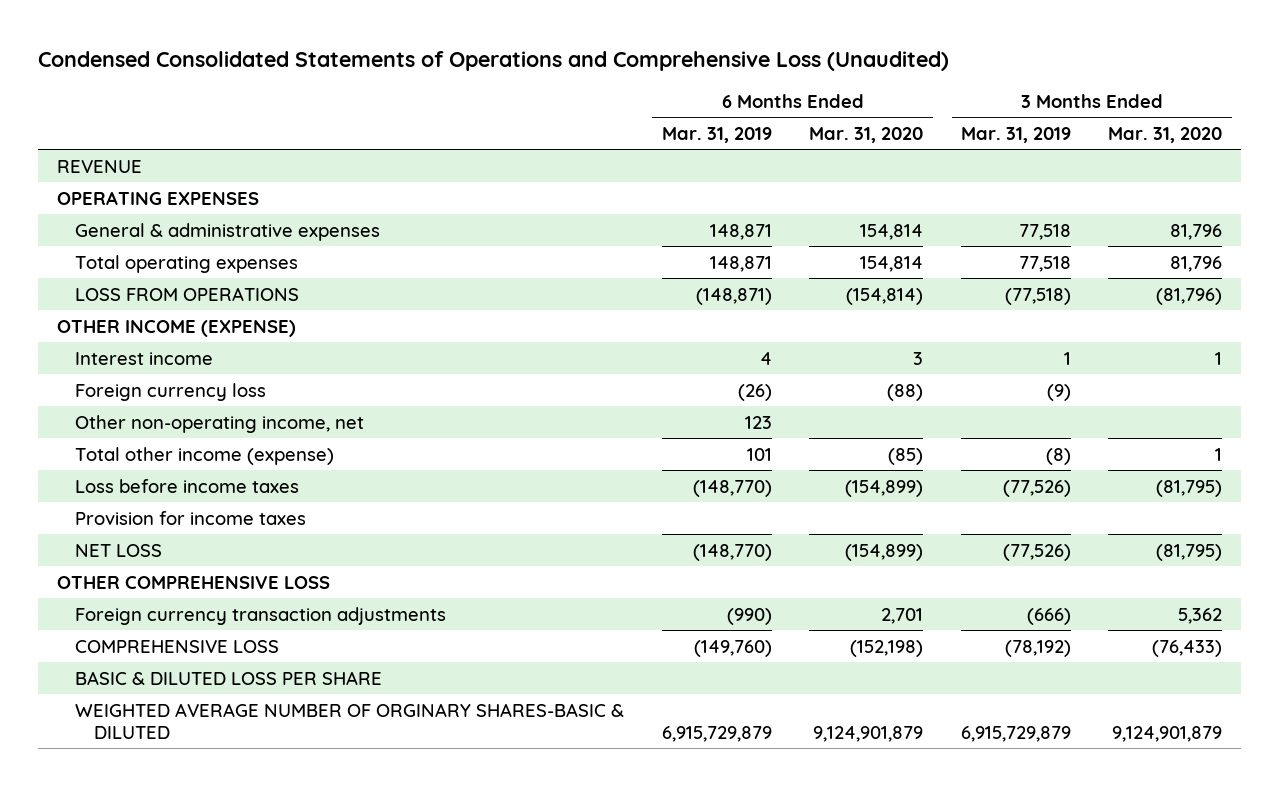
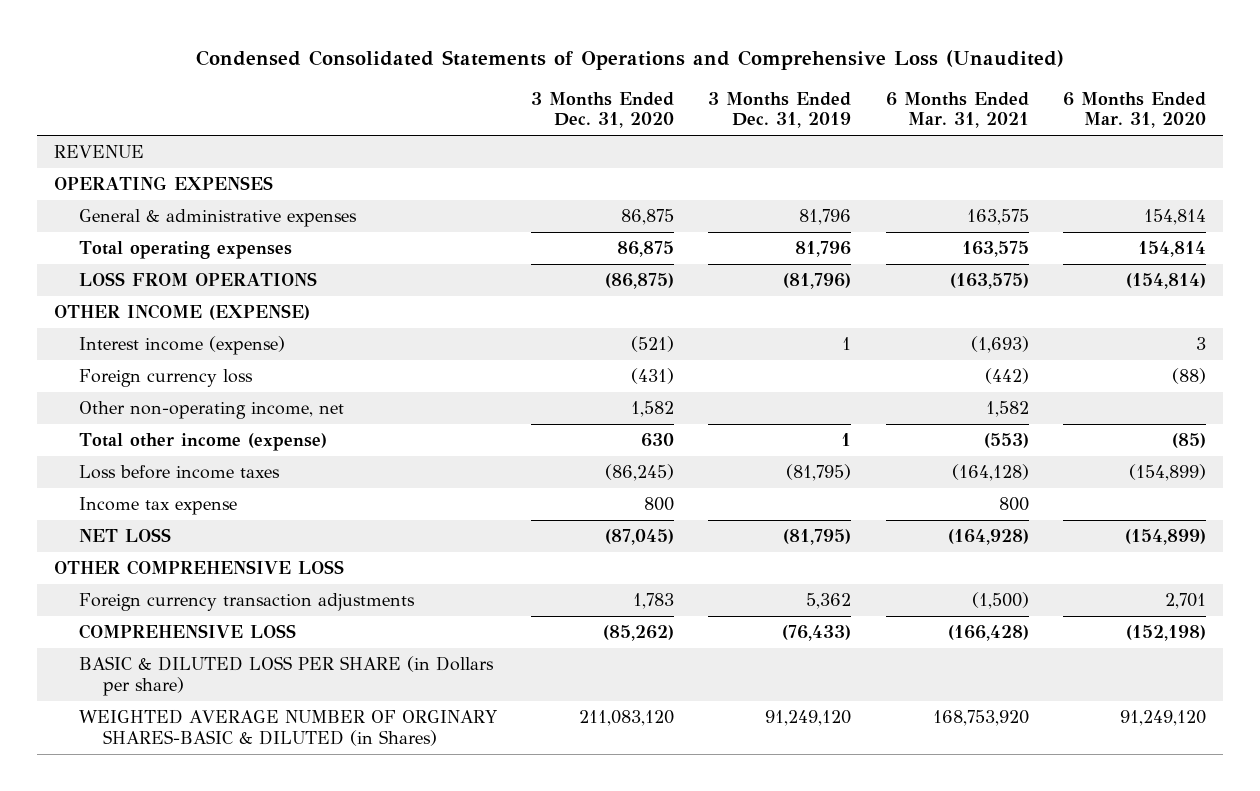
- | 6 Months Ended Mar. 31, 2019 | 6 Months Ended Mar. 31, 2020 | 3 Months Ended Mar. 31, 2019 | 3 Months Ended Mar. 31, 2020
+ | 3 Months Ended Dec. 31, 2020 | 3 Months Ended Dec. 31, 2019 | 6 Months Ended Mar. 31, 2021 | 6 Months Ended Mar. 31, 2020
- Interest income | 4 | 3 | 1 | 1
+ Interest income (expense) | (521) | 1 | (1,693) | 3
- Provision for income taxes
+ Income tax expense | 800 | | 800 |
- BASIC & DILUTED LOSS PER SHARE
- WEIGHTED AVERAGE NUMBER OF ORGINARY SHARES-BASIC & DILUTED | 6,915,729,879 | 9,124,901,879 | 6,915,729,879 | 9,124,901,879
+ BASIC & DILUTED LOSS PER SHARE (in Dollars per share)
+ WEIGHTED AVERAGE NUMBER OF ORGINARY SHARES-BASIC & DILUTED (in Shares) | 211,083,120 | 91,249,120 | 168,753,920 | 91,249,120

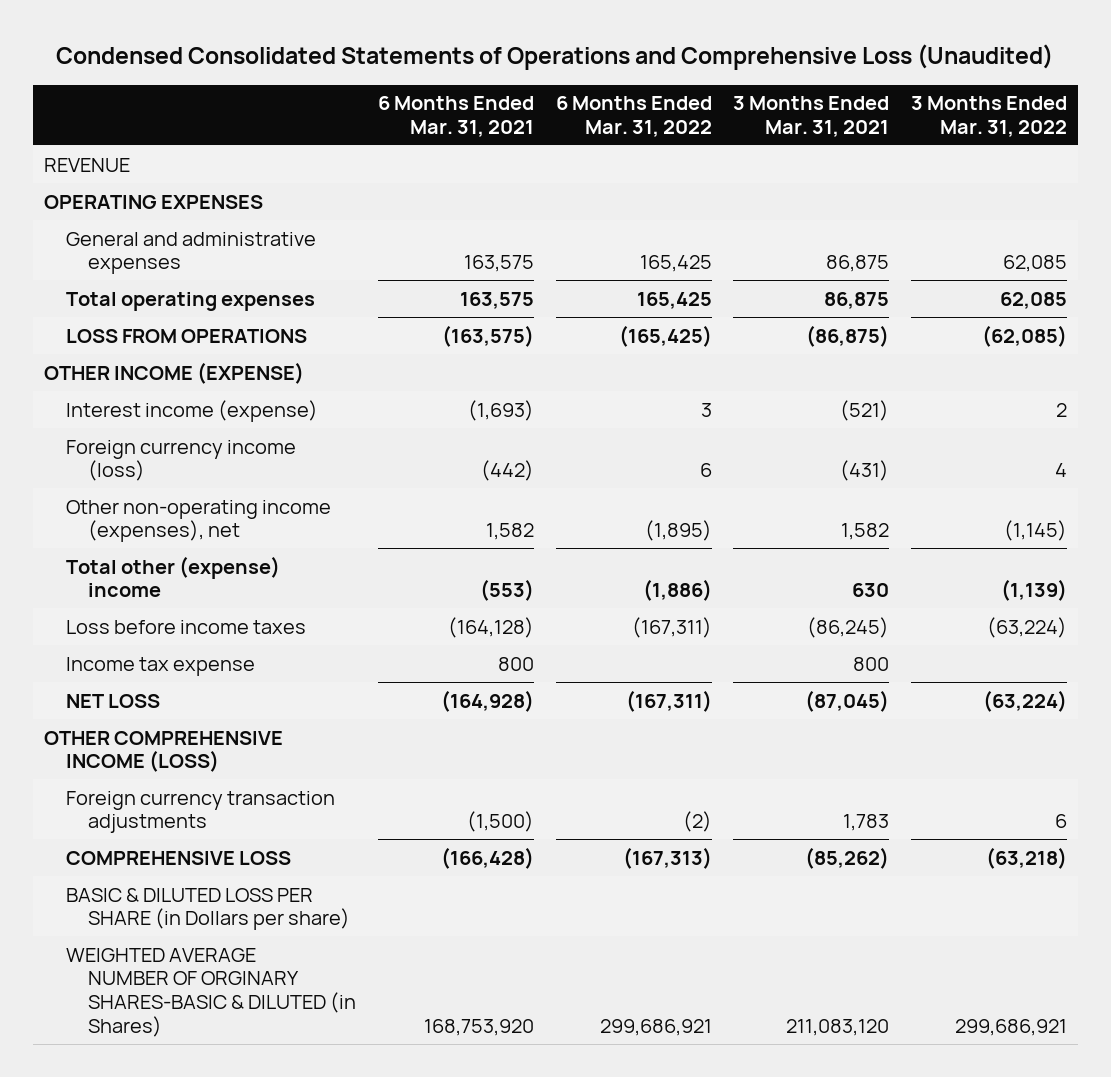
- | 3 Months Ended Dec. 31, 2020 | 3 Months Ended Dec. 31, 2019 | 6 Months Ended Mar. 31, 2021 | 6 Months Ended Mar. 31, 2020
+ | 6 Months Ended Mar. 31, 2021 | 6 Months Ended Mar. 31, 2022 | 3 Months Ended Mar. 31, 2021 | 3 Months Ended Mar. 31, 2022
- General & administrative expenses | 86,875 | 81,796 | 163,575 | 154,814
+ General and administrative expenses | 163,575 | 165,425 | 86,875 | 62,085
- Foreign currency loss | (431) | | (442) | (88)
- Other non-operating income, net | 1,582 | | 1,582 |
- Total other income (expense) | 630 | 1 | (553) | (85)
+ Foreign currency income (loss) | (442) | 6 | (431) | 4
+ Other non-operating income (expenses), net | 1,582 | (1,895) | 1,582 | (1,145)
+ Total other (expense) income | (553) | (1,886) | 630 | (1,139)
- OTHER COMPREHENSIVE LOSS
+ OTHER COMPREHENSIVE INCOME (LOSS)

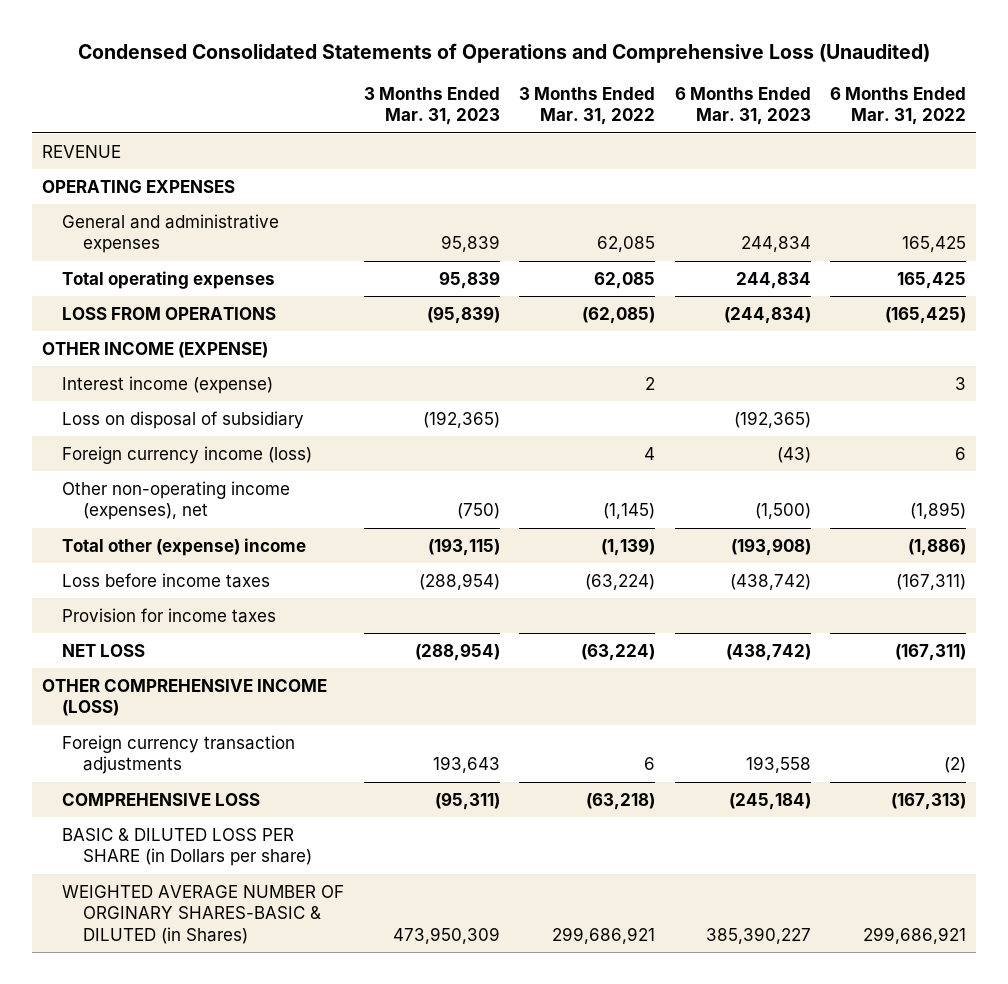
- | 6 Months Ended Mar. 31, 2021 | 6 Months Ended Mar. 31, 2022 | 3 Months Ended Mar. 31, 2021 | 3 Months Ended Mar. 31, 2022
+ | 3 Months Ended Mar. 31, 2023 | 3 Months Ended Mar. 31, 2022 | 6 Months Ended Mar. 31, 2023 | 6 Months Ended Mar. 31, 2022
+ Loss on disposal of subsidiary | (192,365) | | (192,365) |
- Income tax expense | 800 | | 800 |
+ Provision for income taxes

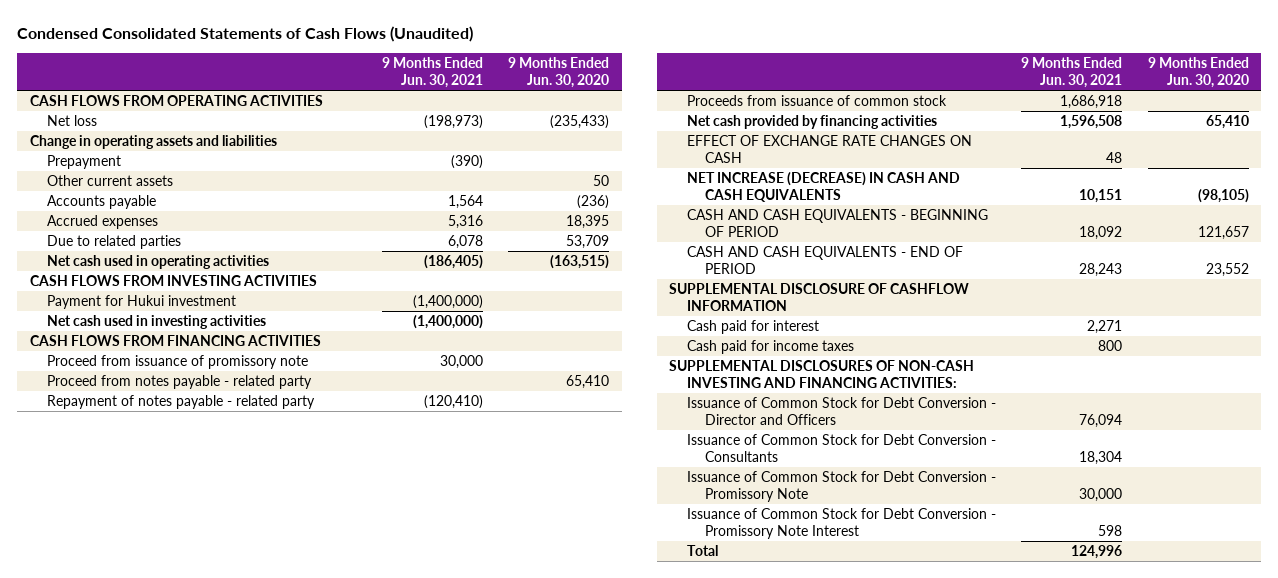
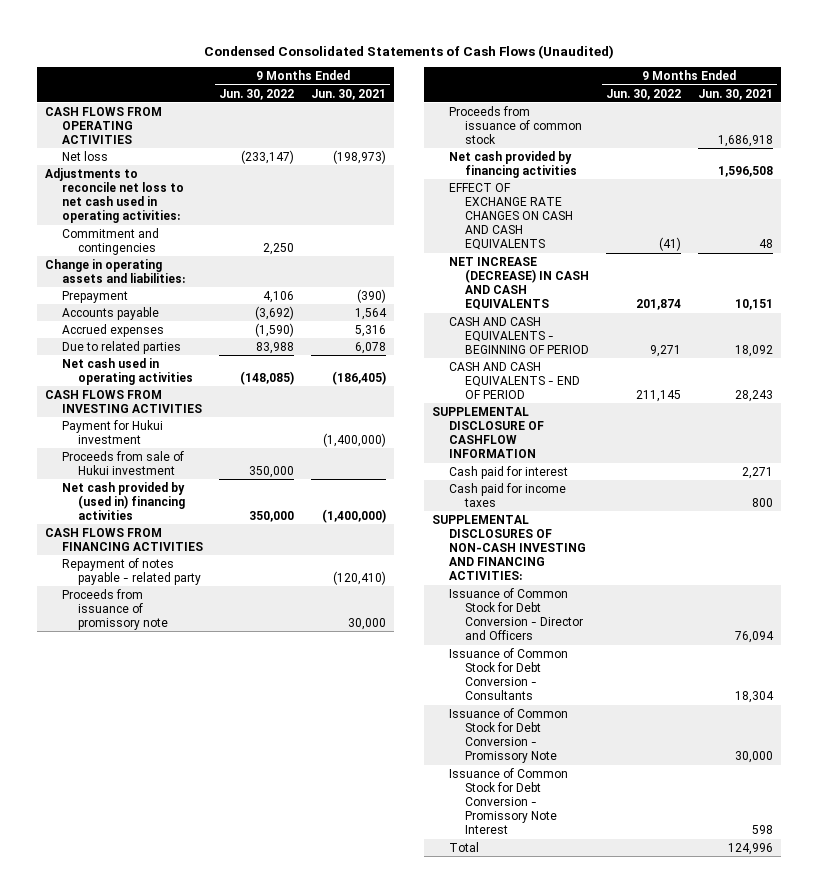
- | 9 Months Ended Jun. 30, 2021 | 9 Months Ended Jun. 30, 2020
+ | 9 Months Ended Jun. 30, 2022 | 9 Months Ended Jun. 30, 2021
- Change in operating assets and liabilities
+ Adjustments to reconcile net loss to net cash used in operating activities:
+ Commitment and contingencies | 2,250 |
+ Change in operating assets and liabilities:
- Other current assets | | 50
- Net cash used in investing activities | (1,400,000) |
+ Proceeds from sale of Hukui investment | 350,000 |
+ Net cash provided by (used in) financing activities | 350,000 | (1,400,000)
- Proceed from issuance of promissory note | 30,000 |
- Proceed from notes payable - related party | | 65,410
+ Proceeds from issuance of promissory note | | 30,000
- EFFECT OF EXCHANGE RATE CHANGES ON CASH | 48 |
+ EFFECT OF EXCHANGE RATE CHANGES ON CASH AND CASH EQUIVALENTS | (41) | 48

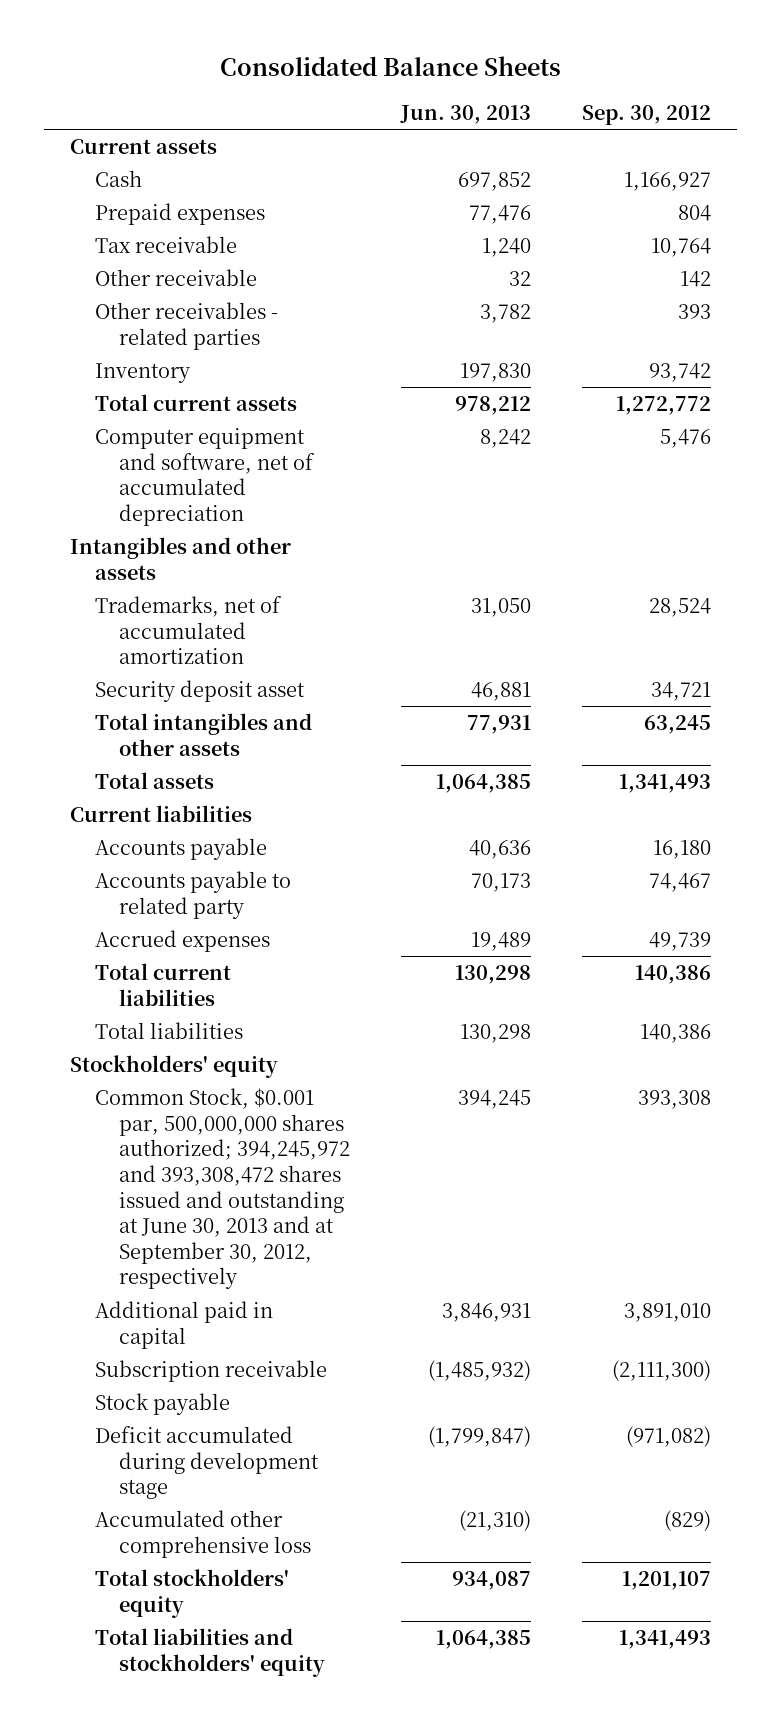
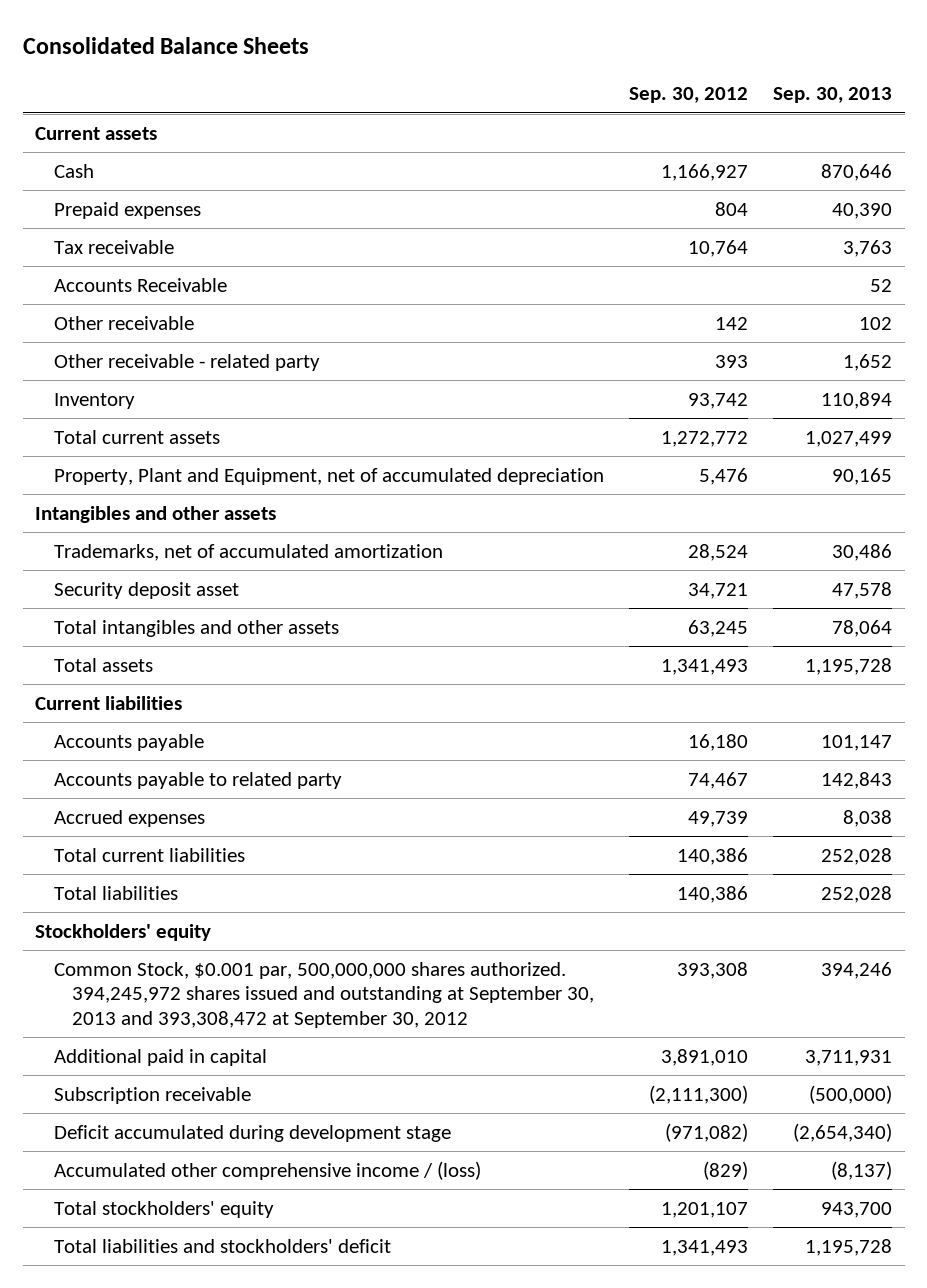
- | Jun. 30, 2013 | Sep. 30, 2012
+ | Sep. 30, 2012 | Sep. 30, 2013
+ Accounts Receivable | | 52
- Other receivables - related parties | 3,782 | 393
+ Other receivable - related party | 393 | 1,652
- Computer equipment and software, net of accumulated depreciation | 8,242 | 5,476
+ Property, Plant and Equipment, net of accumulated depreciation | 5,476 | 90,165
- Common Stock, $0.001 par, 500,000,000 shares authorized; 394,245,972 and 393,308,472 shares issued and outstanding at June 30, 2013 and at September 30, 2012, respectively | 394,245 | 393,308
+ Common Stock, $0.001 par, 500,000,000 shares authorized. 394,245,972 shares issued and outstanding at September 30, 2013 and 393,308,472 at September 30, 2012 | 393,308 | 394,246
- Stock payable
- Accumulated other comprehensive loss | (21,310) | (829)
+ Accumulated other comprehensive income / (loss) | (829) | (8,137)
- Total liabilities and stockholders' equity | 1,064,385 | 1,341,493
+ Total liabilities and stockholders' deficit | 1,341,493 | 1,195,728

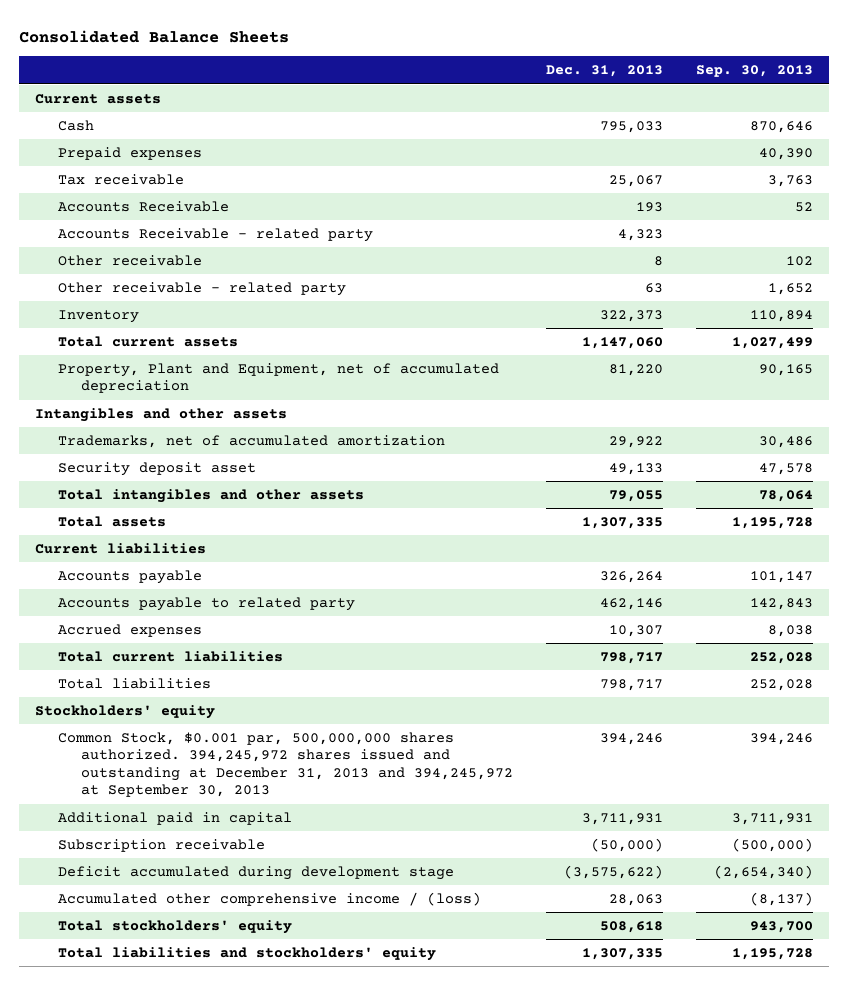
- | Sep. 30, 2012 | Sep. 30, 2013
+ | Dec. 31, 2013 | Sep. 30, 2013
+ Accounts Receivable - related party | 4,323 |
- Common Stock, $0.001 par, 500,000,000 shares authorized. 394,245,972 shares issued and outstanding at September 30, 2013 and 393,308,472 at September 30, 2012 | 393,308 | 394,246
+ Common Stock, $0.001 par, 500,000,000 shares authorized. 394,245,972 shares issued and outstanding at December 31, 2013 and 394,245,972 at September 30, 2013 | 394,246 | 394,246
- Total liabilities and stockholders' deficit | 1,341,493 | 1,195,728
+ Total liabilities and stockholders' equity | 1,307,335 | 1,195,728

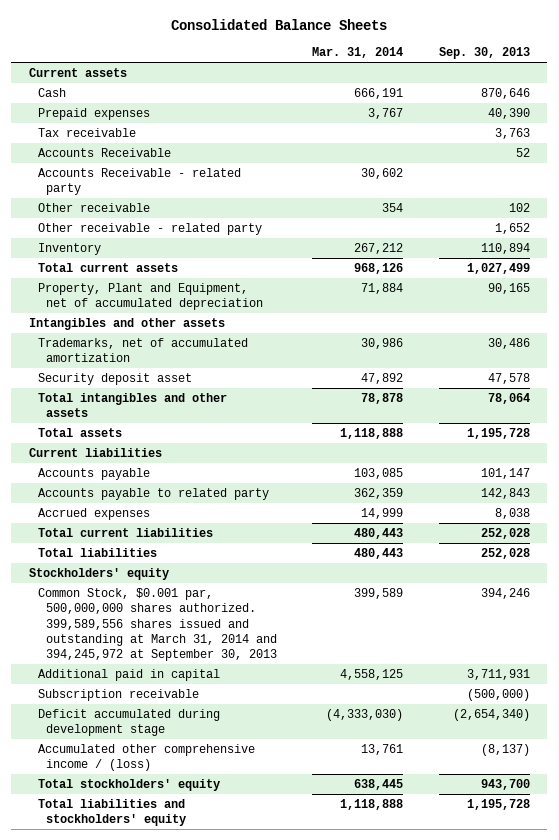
- | Dec. 31, 2013 | Sep. 30, 2013
+ | Mar. 31, 2014 | Sep. 30, 2013
- Common Stock, $0.001 par, 500,000,000 shares authorized. 394,245,972 shares issued and outstanding at December 31, 2013 and 394,245,972 at September 30, 2013 | 394,246 | 394,246
+ Common Stock, $0.001 par, 500,000,000 shares authorized. 399,589,556 shares issued and outstanding at March 31, 2014 and 394,245,972 at September 30, 2013 | 399,589 | 394,246

